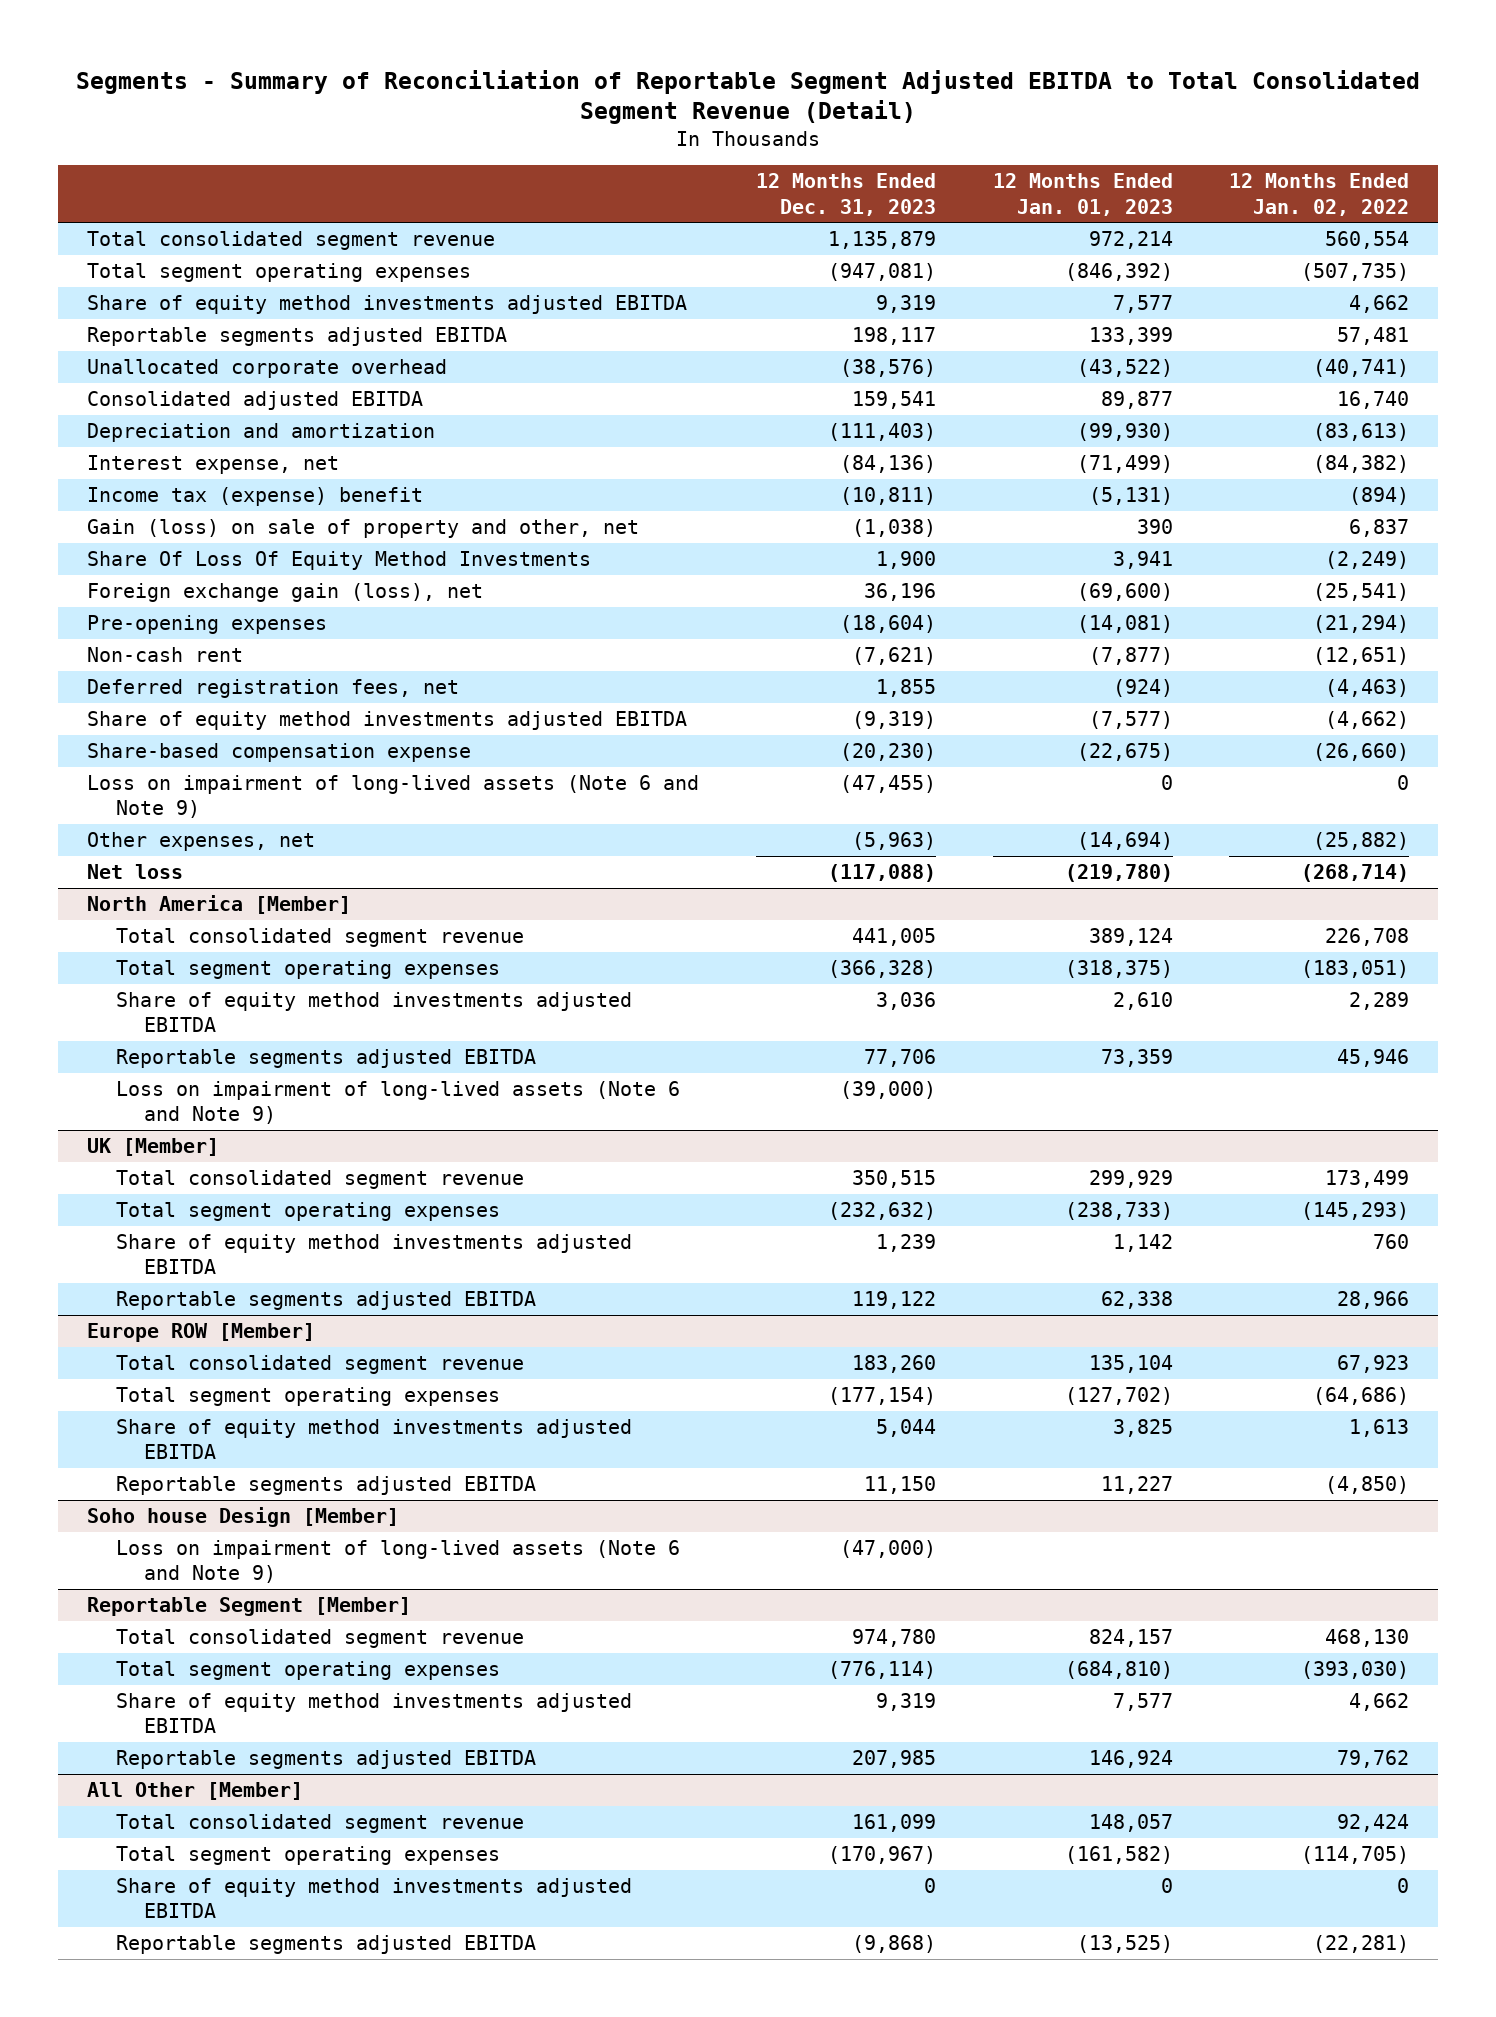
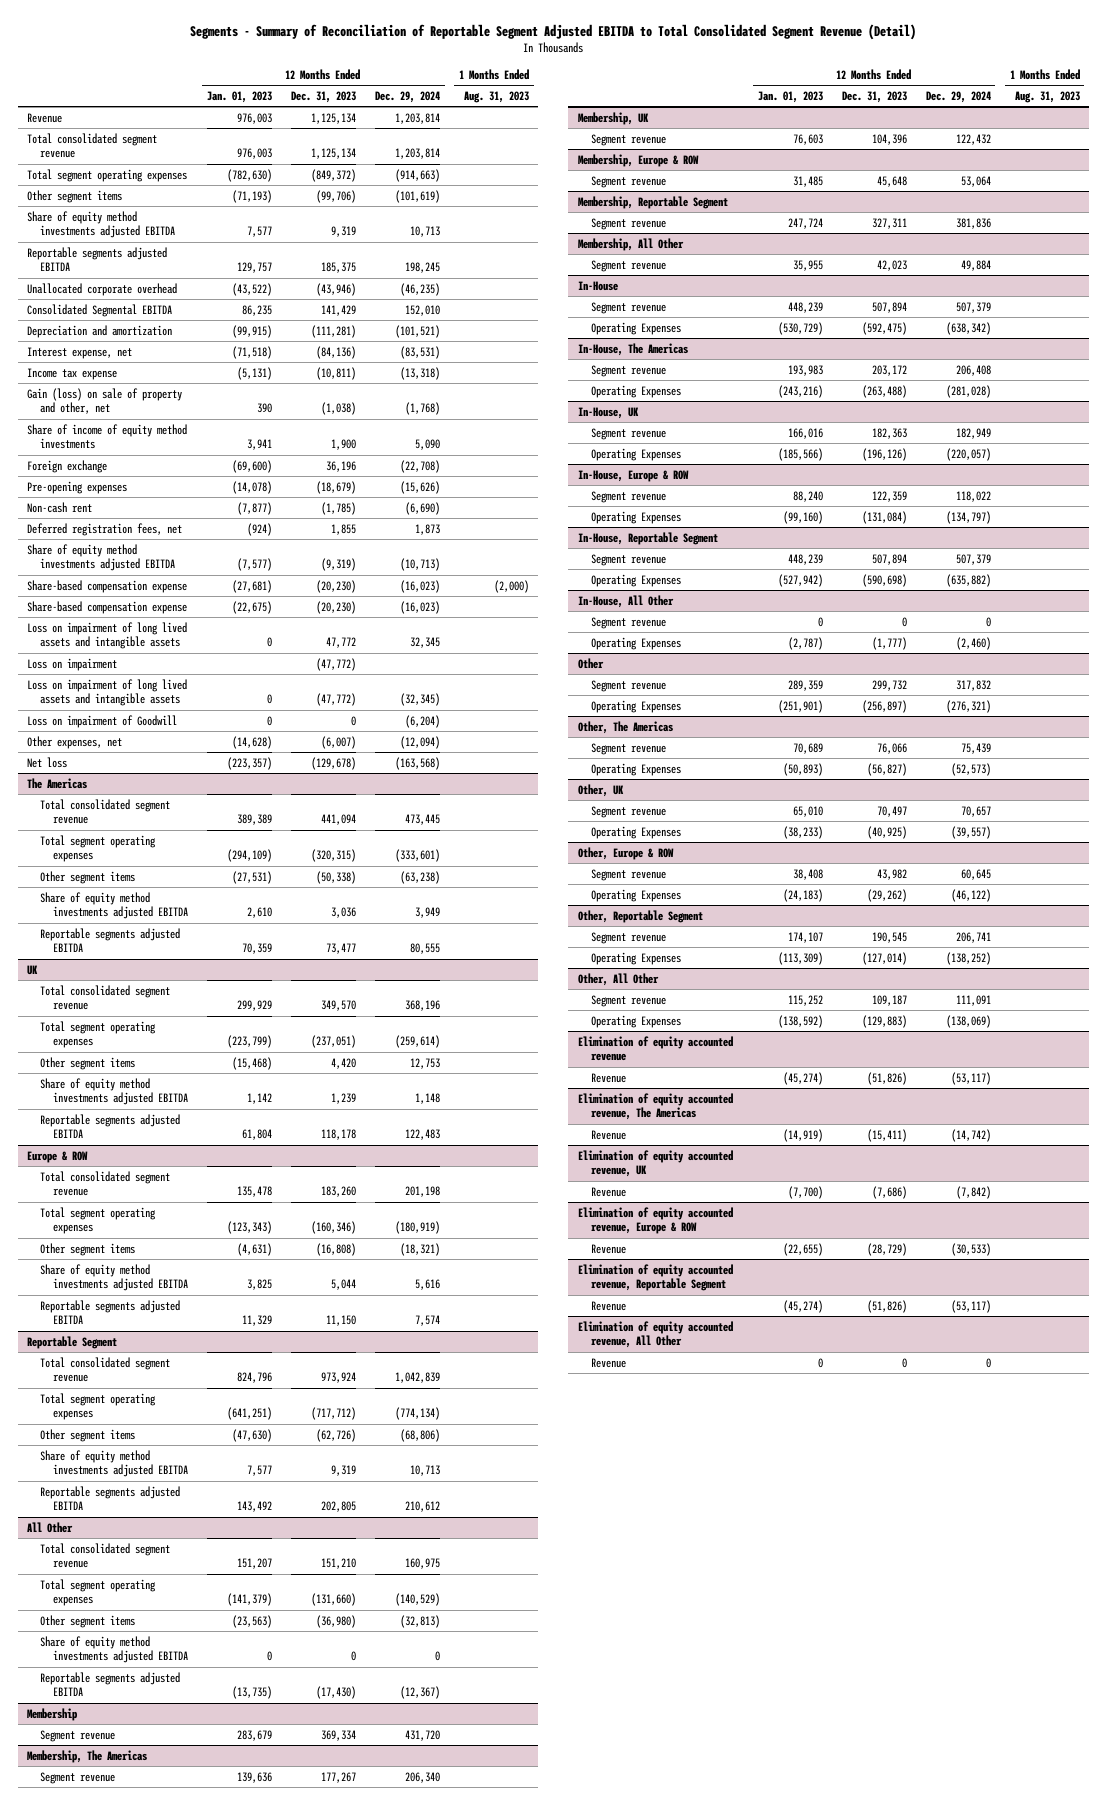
- | 12 Months Ended Dec. 31, 2023 | 12 Months Ended Jan. 01, 2023 | 12 Months Ended Jan. 02, 2022
+ | 12 Months Ended Jan. 01, 2023 | 12 Months Ended Dec. 31, 2023 | 12 Months Ended Dec. 29, 2024 | 1 Months Ended Aug. 31, 2023
- Total consolidated segment revenue | 1,135,879 | 972,214 | 560,554
- Total segment operating expenses | (947,081) | (846,392) | (507,735)
+ Revenue | 976,003 | 1,125,134 | 1,203,814 |
+ Total consolidated segment revenue | 976,003 | 1,125,134 | 1,203,814 |
+ Total segment operating expenses | (782,630) | (849,372) | (914,663) |
+ Other segment items | (71,193) | (99,706) | (101,619) |
- Reportable segments adjusted EBITDA | 198,117 | 133,399 | 57,481
- Unallocated corporate overhead | (38,576) | (43,522) | (40,741)
- Consolidated adjusted EBITDA | 159,541 | 89,877 | 16,740
- Depreciation and amortization | (111,403) | (99,930) | (83,613)
- Interest expense, net | (84,136) | (71,499) | (84,382)
- Income tax (expense) benefit | (10,811) | (5,131) | (894)
+ Reportable segments adjusted EBITDA | 129,757 | 185,375 | 198,245 |
+ Unallocated corporate overhead | (43,522) | (43,946) | (46,235) |
+ Consolidated Segmental EBITDA | 86,235 | 141,429 | 152,010 |
+ Depreciation and amortization | (99,915) | (111,281) | (101,521) |
+ Interest expense, net | (71,518) | (84,136) | (83,531) |
+ Income tax expense | (5,131) | (10,811) | (13,318) |
- Share Of Loss Of Equity Method Investments | 1,900 | 3,941 | (2,249)
- Foreign exchange gain (loss), net | 36,196 | (69,600) | (25,541)
- Pre-opening expenses | (18,604) | (14,081) | (21,294)
- Non-cash rent | (7,621) | (7,877) | (12,651)
+ Share of income of equity method investments | 3,941 | 1,900 | 5,090 |
+ Foreign exchange | (69,600) | 36,196 | (22,708) |
+ Pre-opening expenses | (14,078) | (18,679) | (15,626) |
+ Non-cash rent | (7,877) | (1,785) | (6,690) |
+ Share-based compensation expense | (27,681) | (20,230) | (16,023) | (2,000)
- Loss on impairment of long-lived assets (Note 6 and Note 9) | (47,455) | 0 | 0
- Other expenses, net | (5,963) | (14,694) | (25,882)
- Net loss | (117,088) | (219,780) | (268,714)
- North America [Member]
- Total consolidated segment revenue | 441,005 | 389,124 | 226,708
- Total segment operating expenses | (366,328) | (318,375) | (183,051)
+ Loss on impairment of long lived assets and intangible assets | 0 | 47,772 | 32,345 |
+ Loss on impairment | | (47,772) | |
+ Loss on impairment of long lived assets and intangible assets | 0 | (47,772) | (32,345) |
+ Loss on impairment of Goodwill | 0 | 0 | (6,204) |
+ Other expenses, net | (14,628) | (6,007) | (12,094) |
+ Net loss | (223,357) | (129,678) | (163,568) |
+ The Americas
+ Total consolidated segment revenue | 389,389 | 441,094 | 473,445 |
+ Total segment operating expenses | (294,109) | (320,315) | (333,601) |
+ Other segment items | (27,531) | (50,338) | (63,238) |
- Reportable segments adjusted EBITDA | 77,706 | 73,359 | 45,946
- Loss on impairment of long-lived assets (Note 6 and Note 9) | (39,000) | |
- UK [Member]
- Total consolidated segment revenue | 350,515 | 299,929 | 173,499
- Total segment operating expenses | (232,632) | (238,733) | (145,293)
+ Reportable segments adjusted EBITDA | 70,359 | 73,477 | 80,555 |
+ UK
+ Total consolidated segment revenue | 299,929 | 349,570 | 368,196 |
+ Total segment operating expenses | (223,799) | (237,051) | (259,614) |
+ Other segment items | (15,468) | 4,420 | 12,753 |
- Reportable segments adjusted EBITDA | 119,122 | 62,338 | 28,966
- Europe ROW [Member]
- Total consolidated segment revenue | 183,260 | 135,104 | 67,923
- Total segment operating expenses | (177,154) | (127,702) | (64,686)
+ Reportable segments adjusted EBITDA | 61,804 | 118,178 | 122,483 |
+ Europe & ROW
+ Total consolidated segment revenue | 135,478 | 183,260 | 201,198 |
+ Total segment operating expenses | (123,343) | (160,346) | (180,919) |
+ Other segment items | (4,631) | (16,808) | (18,321) |
- Reportable segments adjusted EBITDA | 11,150 | 11,227 | (4,850)
- Soho house Design [Member]
- Loss on impairment of long-lived assets (Note 6 and Note 9) | (47,000) | |
- Reportable Segment [Member]
- Total consolidated segment revenue | 974,780 | 824,157 | 468,130
- Total segment operating expenses | (776,114) | (684,810) | (393,030)
+ Reportable segments adjusted EBITDA | 11,329 | 11,150 | 7,574 |
+ Reportable Segment
+ Total consolidated segment revenue | 824,796 | 973,924 | 1,042,839 |
+ Total segment operating expenses | (641,251) | (717,712) | (774,134) |
+ Other segment items | (47,630) | (62,726) | (68,806) |
- Reportable segments adjusted EBITDA | 207,985 | 146,924 | 79,762
- All Other [Member]
- Total consolidated segment revenue | 161,099 | 148,057 | 92,424
- Total segment operating expenses | (170,967) | (161,582) | (114,705)
+ Reportable segments adjusted EBITDA | 143,492 | 202,805 | 210,612 |
+ All Other
+ Total consolidated segment revenue | 151,207 | 151,210 | 160,975 |
+ Total segment operating expenses | (141,379) | (131,660) | (140,529) |
+ Other segment items | (23,563) | (36,980) | (32,813) |
- Reportable segments adjusted EBITDA | (9,868) | (13,525) | (22,281)
+ Reportable segments adjusted EBITDA | (13,735) | (17,430) | (12,367) |
+ Membership
+ Segment revenue | 283,679 | 369,334 | 431,720 |
+ Membership, The Americas
+ Segment revenue | 139,636 | 177,267 | 206,340 |
+ Membership, UK
+ Segment revenue | 76,603 | 104,396 | 122,432 |
+ Membership, Europe & ROW
+ Segment revenue | 31,485 | 45,648 | 53,064 |
+ Membership, Reportable Segment
+ Segment revenue | 247,724 | 327,311 | 381,836 |
+ Membership, All Other
+ Segment revenue | 35,955 | 42,023 | 49,884 |
+ In-House
+ Segment revenue | 448,239 | 507,894 | 507,379 |
+ Operating Expenses | (530,729) | (592,475) | (638,342) |
+ In-House, The Americas
+ Segment revenue | 193,983 | 203,172 | 206,408 |
+ Operating Expenses | (243,216) | (263,488) | (281,028) |
+ In-House, UK
+ Segment revenue | 166,016 | 182,363 | 182,949 |
+ Operating Expenses | (185,566) | (196,126) | (220,057) |
+ In-House, Europe & ROW
+ Segment revenue | 88,240 | 122,359 | 118,022 |
+ Operating Expenses | (99,160) | (131,084) | (134,797) |
+ In-House, Reportable Segment
+ Segment revenue | 448,239 | 507,894 | 507,379 |
+ Operating Expenses | (527,942) | (590,698) | (635,882) |
+ In-House, All Other
+ Segment revenue | 0 | 0 | 0 |
+ Operating Expenses | (2,787) | (1,777) | (2,460) |
+ Other
+ Segment revenue | 289,359 | 299,732 | 317,832 |
+ Operating Expenses | (251,901) | (256,897) | (276,321) |
+ Other, The Americas
+ Segment revenue | 70,689 | 76,066 | 75,439 |
+ Operating Expenses | (50,893) | (56,827) | (52,573) |
+ Other, UK
+ Segment revenue | 65,010 | 70,497 | 70,657 |
+ Operating Expenses | (38,233) | (40,925) | (39,557) |
+ Other, Europe & ROW
+ Segment revenue | 38,408 | 43,982 | 60,645 |
+ Operating Expenses | (24,183) | (29,262) | (46,122) |
+ Other, Reportable Segment
+ Segment revenue | 174,107 | 190,545 | 206,741 |
+ Operating Expenses | (113,309) | (127,014) | (138,252) |
+ Other, All Other
+ Segment revenue | 115,252 | 109,187 | 111,091 |
+ Operating Expenses | (138,592) | (129,883) | (138,069) |
+ Elimination of equity accounted revenue
+ Revenue | (45,274) | (51,826) | (53,117) |
+ Elimination of equity accounted revenue, The Americas
+ Revenue | (14,919) | (15,411) | (14,742) |
+ Elimination of equity accounted revenue, UK
+ Revenue | (7,700) | (7,686) | (7,842) |
+ Elimination of equity accounted revenue, Europe & ROW
+ Revenue | (22,655) | (28,729) | (30,533) |
+ Elimination of equity accounted revenue, Reportable Segment
+ Revenue | (45,274) | (51,826) | (53,117) |
+ Elimination of equity accounted revenue, All Other
+ Revenue | 0 | 0 | 0 |

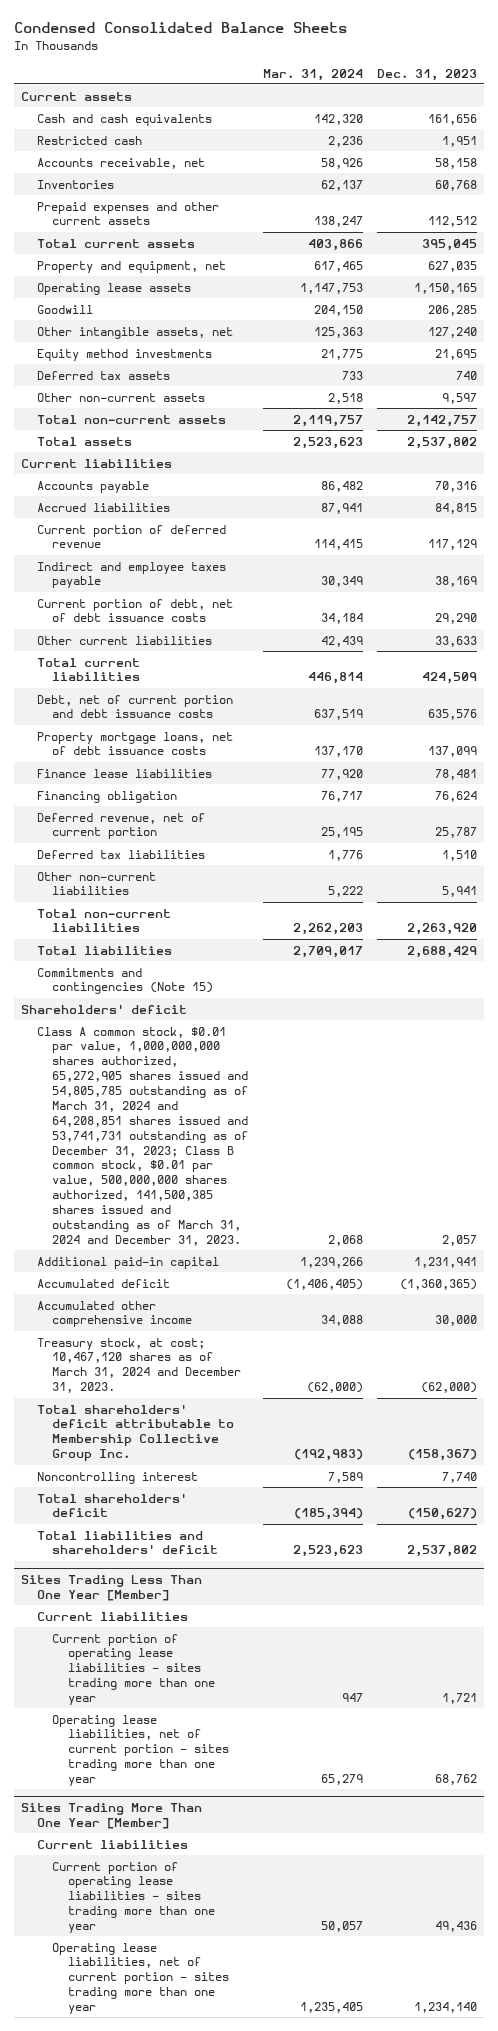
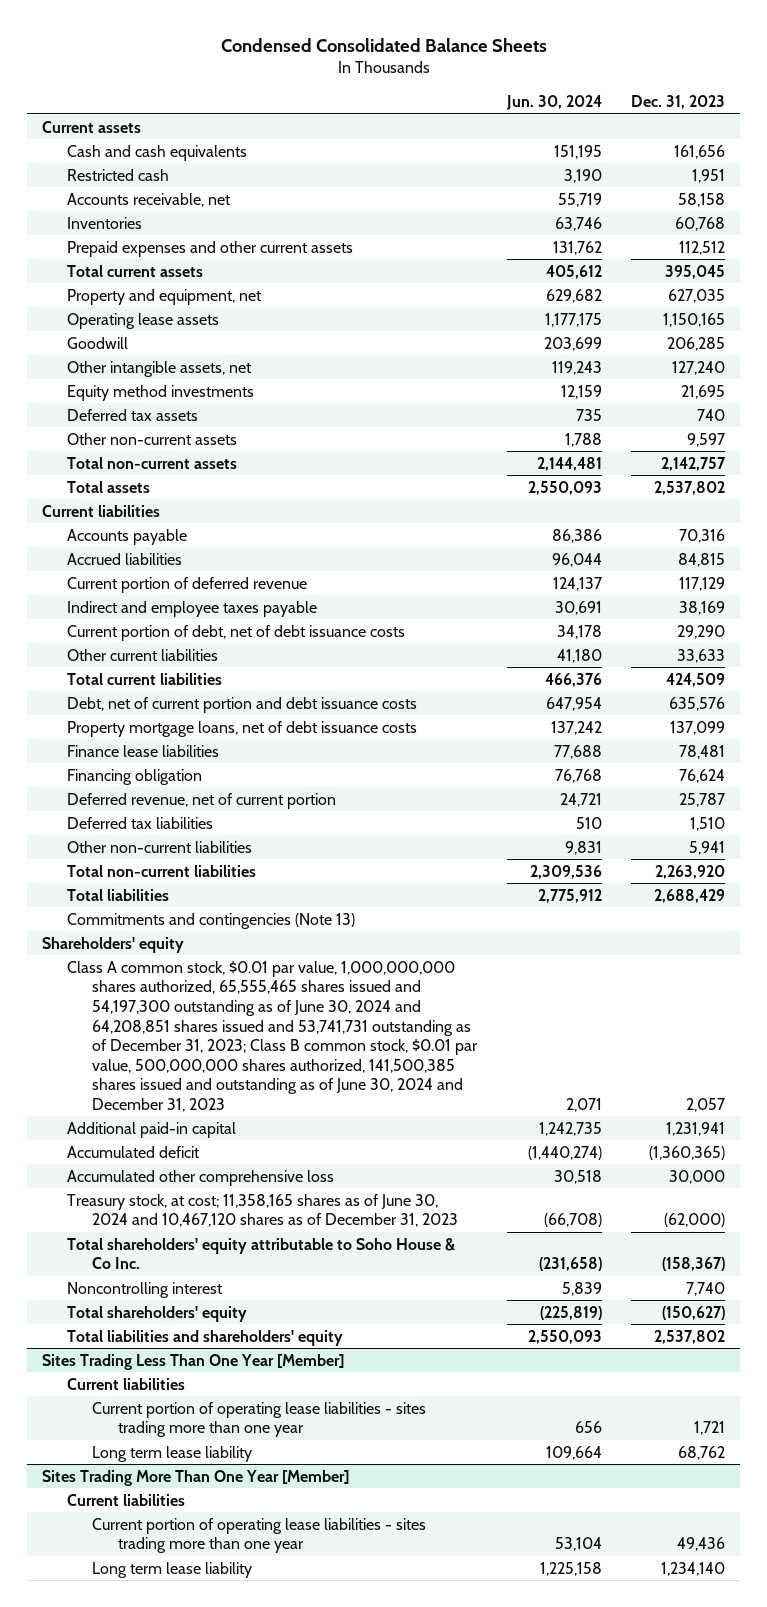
- | Mar. 31, 2024 | Dec. 31, 2023
+ | Jun. 30, 2024 | Dec. 31, 2023
- Commitments and contingencies (Note 15)
- Shareholders' deficit
- Class A common stock, $0.01 par value, 1,000,000,000 shares authorized, 65,272,905 shares issued and 54,805,785 outstanding as of March 31, 2024 and 64,208,851 shares issued and 53,741,731 outstanding as of December 31, 2023; Class B common stock, $0.01 par value, 500,000,000 shares authorized, 141,500,385 shares issued and outstanding as of March 31, 2024 and December 31, 2023. | 2,068 | 2,057
+ Commitments and contingencies (Note 13)
+ Shareholders' equity
+ Class A common stock, $0.01 par value, 1,000,000,000 shares authorized, 65,555,465 shares issued and 54,197,300 outstanding as of June 30, 2024 and 64,208,851 shares issued and 53,741,731 outstanding as of December 31, 2023; Class B common stock, $0.01 par value, 500,000,000 shares authorized, 141,500,385 shares issued and outstanding as of June 30, 2024 and December 31, 2023 | 2,071 | 2,057
- Accumulated other comprehensive income | 34,088 | 30,000
- Treasury stock, at cost; 10,467,120 shares as of March 31, 2024 and December 31, 2023. | (62,000) | (62,000)
- Total shareholders' deficit attributable to Membership Collective Group Inc. | (192,983) | (158,367)
+ Accumulated other comprehensive loss | 30,518 | 30,000
+ Treasury stock, at cost; 11,358,165 shares as of June 30, 2024 and 10,467,120 shares as of December 31, 2023 | (66,708) | (62,000)
+ Total shareholders' equity attributable to Soho House & Co Inc. | (231,658) | (158,367)
- Total shareholders' deficit | (185,394) | (150,627)
- Total liabilities and shareholders' deficit | 2,523,623 | 2,537,802
+ Total shareholders' equity | (225,819) | (150,627)
+ Total liabilities and shareholders' equity | 2,550,093 | 2,537,802
@ Sites Trading Less Than One Year [Member]
- Operating lease liabilities, net of current portion - sites trading more than one year | 65,279 | 68,762
+ Long term lease liability | 109,664 | 68,762
@ Sites Trading More Than One Year [Member]
- Operating lease liabilities, net of current portion - sites trading more than one year | 1,235,405 | 1,234,140
+ Long term lease liability | 1,225,158 | 1,234,140

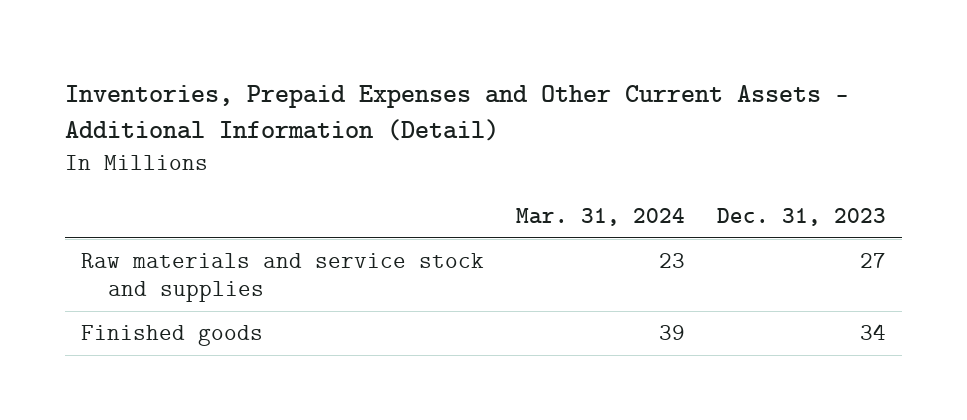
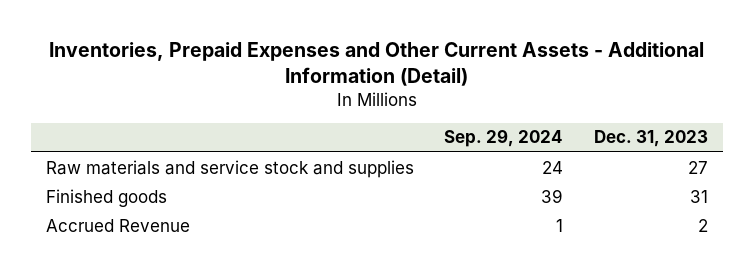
- | Mar. 31, 2024 | Dec. 31, 2023
+ | Sep. 29, 2024 | Dec. 31, 2023
- Finished goods | 39 | 34
+ Finished goods | 39 | 31
+ Accrued Revenue | 1 | 2

